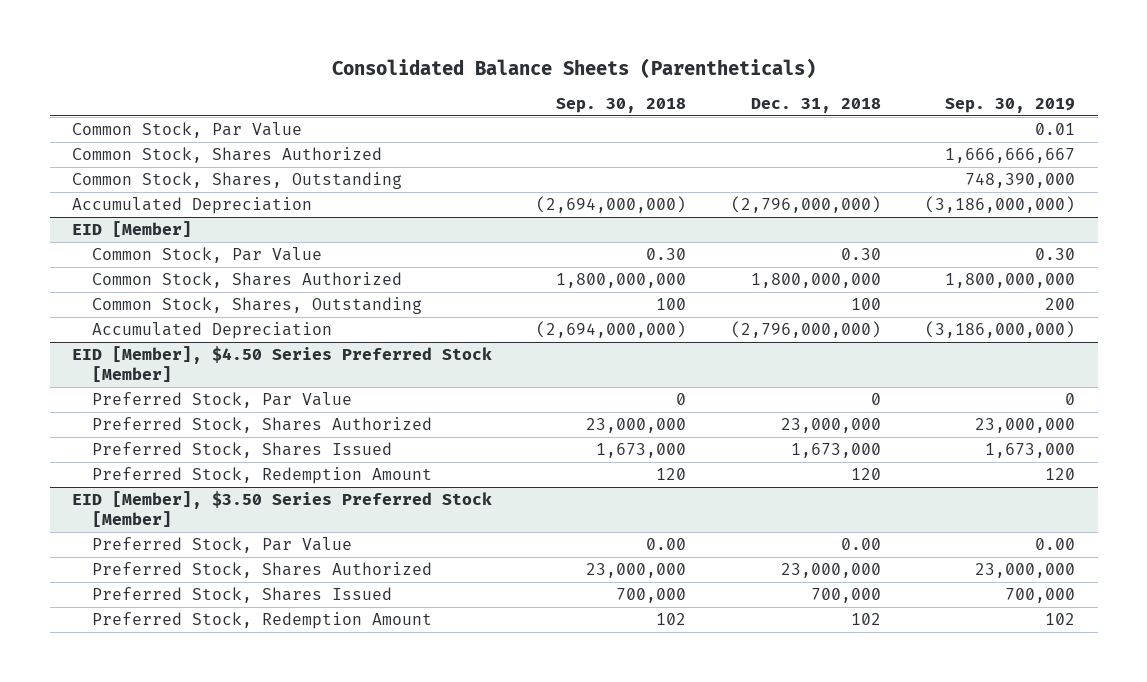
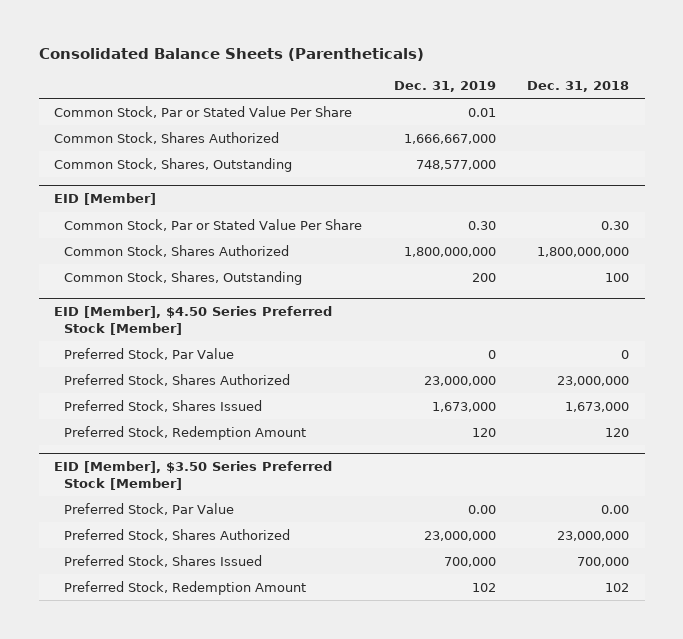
- | Sep. 30, 2018 | Dec. 31, 2018 | Sep. 30, 2019
+ | Dec. 31, 2019 | Dec. 31, 2018
- Common Stock, Par Value | | | 0.01
+ Common Stock, Par or Stated Value Per Share | 0.01 |
- Accumulated Depreciation | (2,694,000,000) | (2,796,000,000) | (3,186,000,000)
@ EID [Member]
- Common Stock, Par Value | 0.30 | 0.30 | 0.30
+ Common Stock, Par or Stated Value Per Share | 0.30 | 0.30
- Accumulated Depreciation | (2,694,000,000) | (2,796,000,000) | (3,186,000,000)

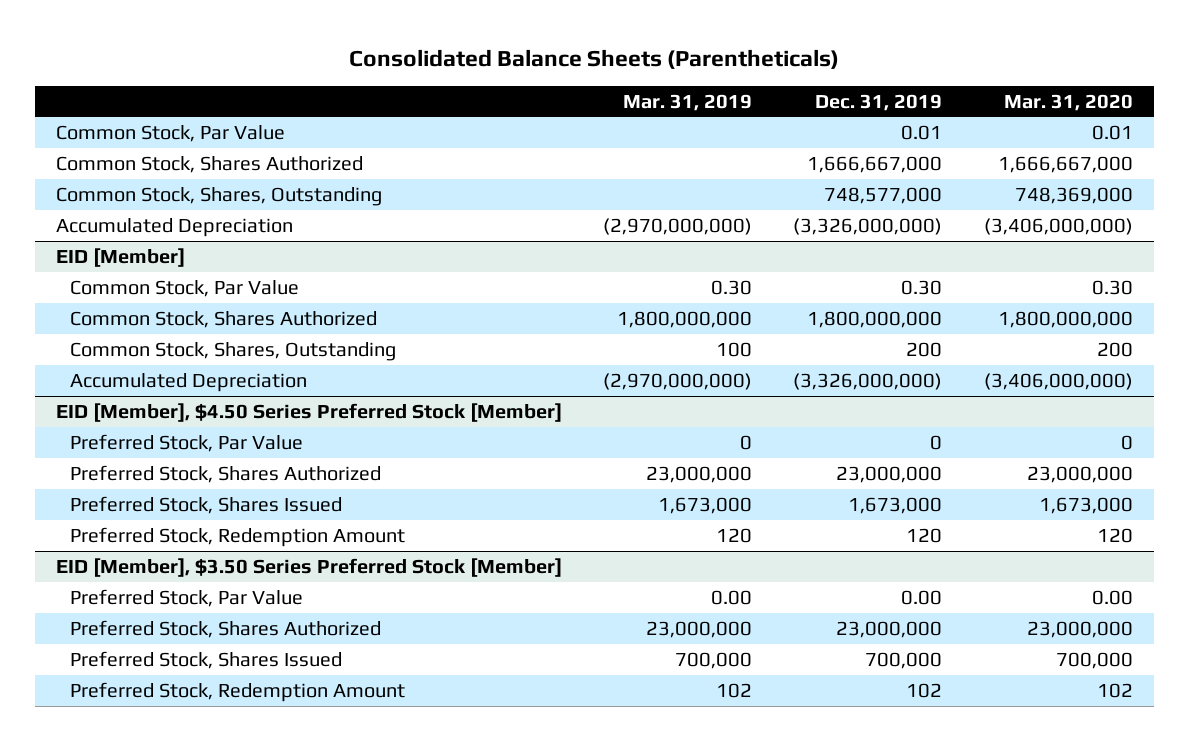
- | Dec. 31, 2019 | Dec. 31, 2018
+ | Mar. 31, 2019 | Dec. 31, 2019 | Mar. 31, 2020
- Common Stock, Par or Stated Value Per Share | 0.01 |
+ Common Stock, Par Value | | 0.01 | 0.01
+ Accumulated Depreciation | (2,970,000,000) | (3,326,000,000) | (3,406,000,000)
@ EID [Member]
- Common Stock, Par or Stated Value Per Share | 0.30 | 0.30
+ Common Stock, Par Value | 0.30 | 0.30 | 0.30
+ Accumulated Depreciation | (2,970,000,000) | (3,326,000,000) | (3,406,000,000)

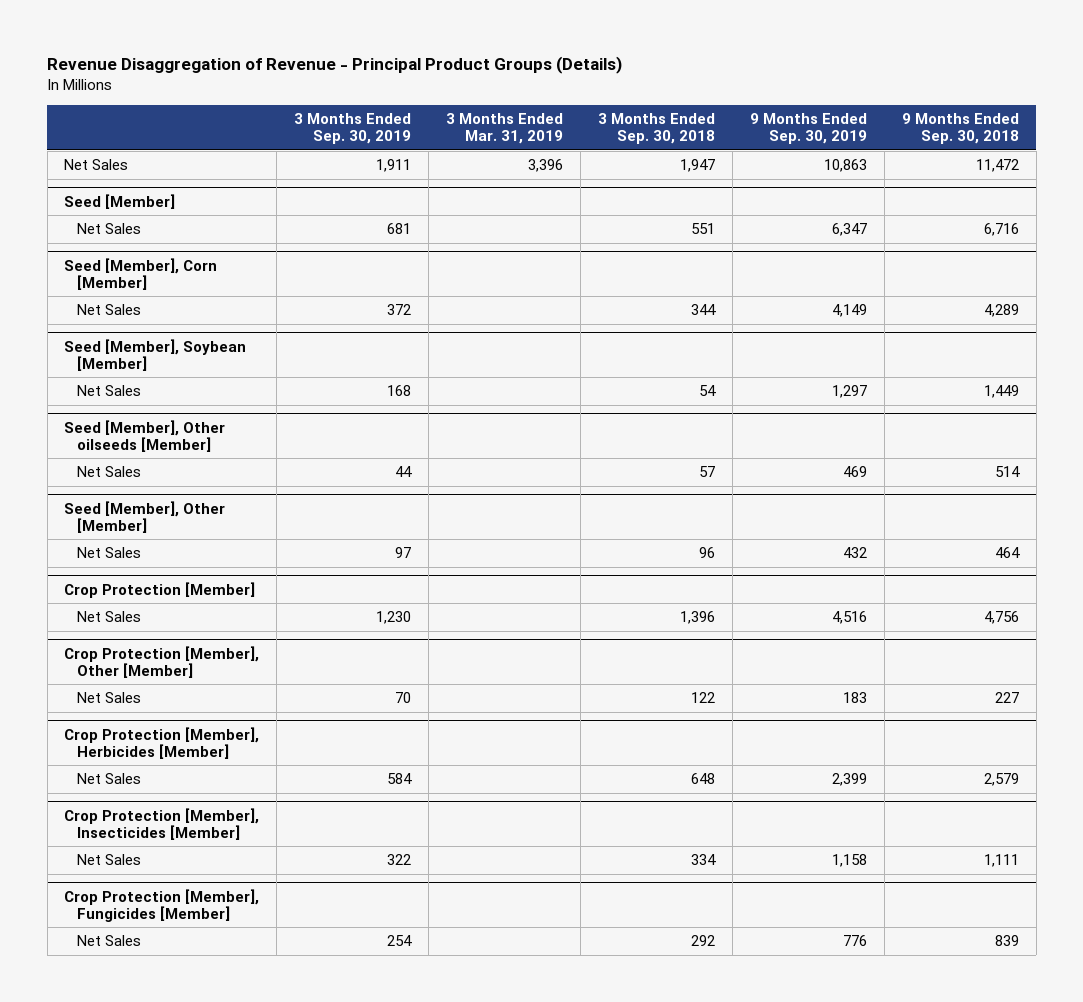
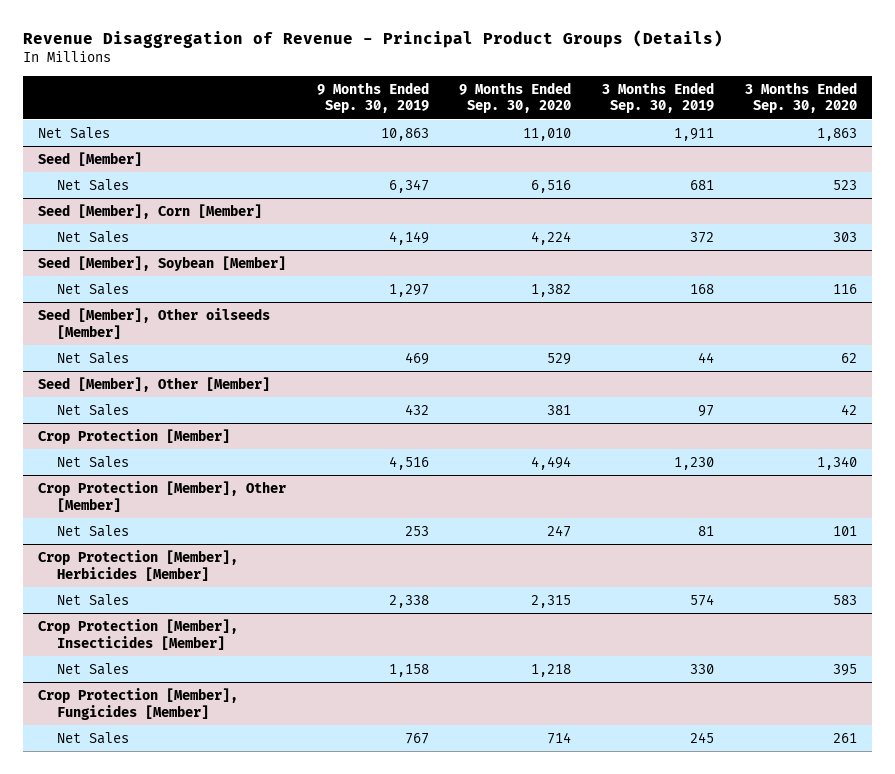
- | 3 Months Ended Sep. 30, 2019 | 3 Months Ended Mar. 31, 2019 | 3 Months Ended Sep. 30, 2018 | 9 Months Ended Sep. 30, 2019 | 9 Months Ended Sep. 30, 2018
+ | 9 Months Ended Sep. 30, 2019 | 9 Months Ended Sep. 30, 2020 | 3 Months Ended Sep. 30, 2019 | 3 Months Ended Sep. 30, 2020
@ Crop Protection [Member], Other [Member]
- Net Sales | 70 | | 122 | 183 | 227
+ Net Sales | 253 | 247 | 81 | 101
@ Crop Protection [Member], Herbicides [Member]
- Net Sales | 584 | | 648 | 2,399 | 2,579
+ Net Sales | 2,338 | 2,315 | 574 | 583
@ Crop Protection [Member], Insecticides [Member]
- Net Sales | 322 | | 334 | 1,158 | 1,111
+ Net Sales | 1,158 | 1,218 | 330 | 395
@ Crop Protection [Member], Fungicides [Member]
- Net Sales | 254 | | 292 | 776 | 839
+ Net Sales | 767 | 714 | 245 | 261

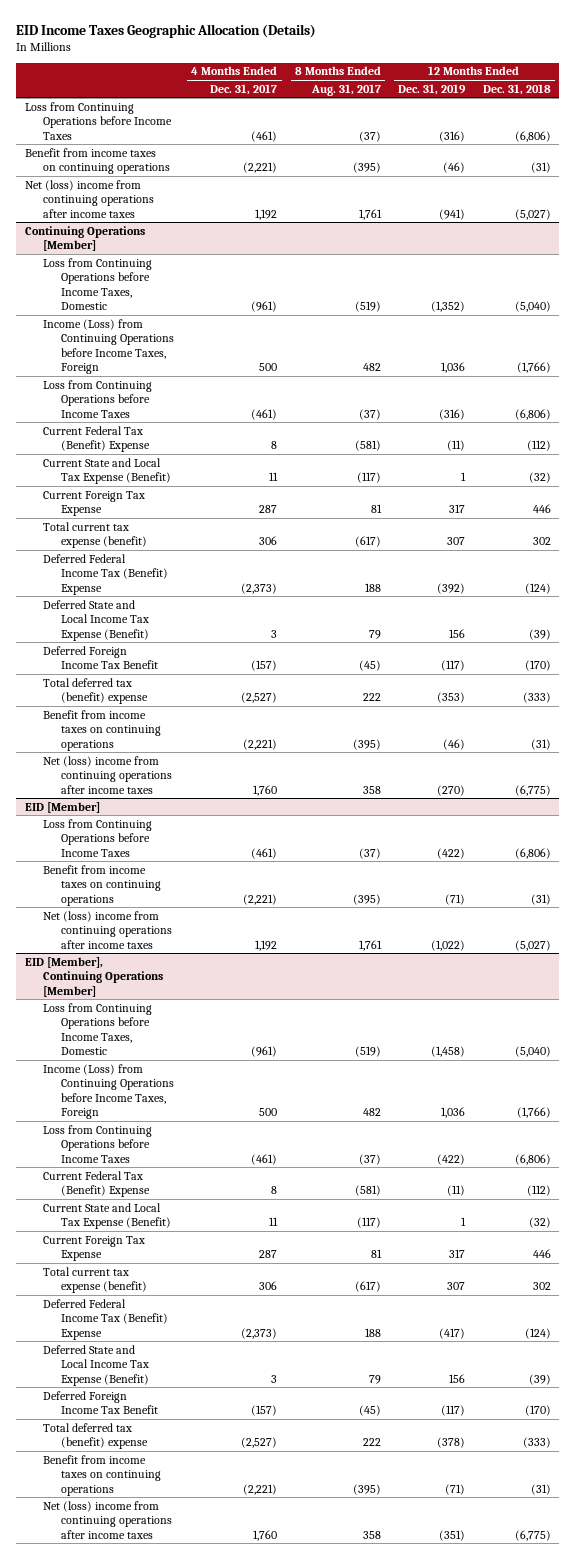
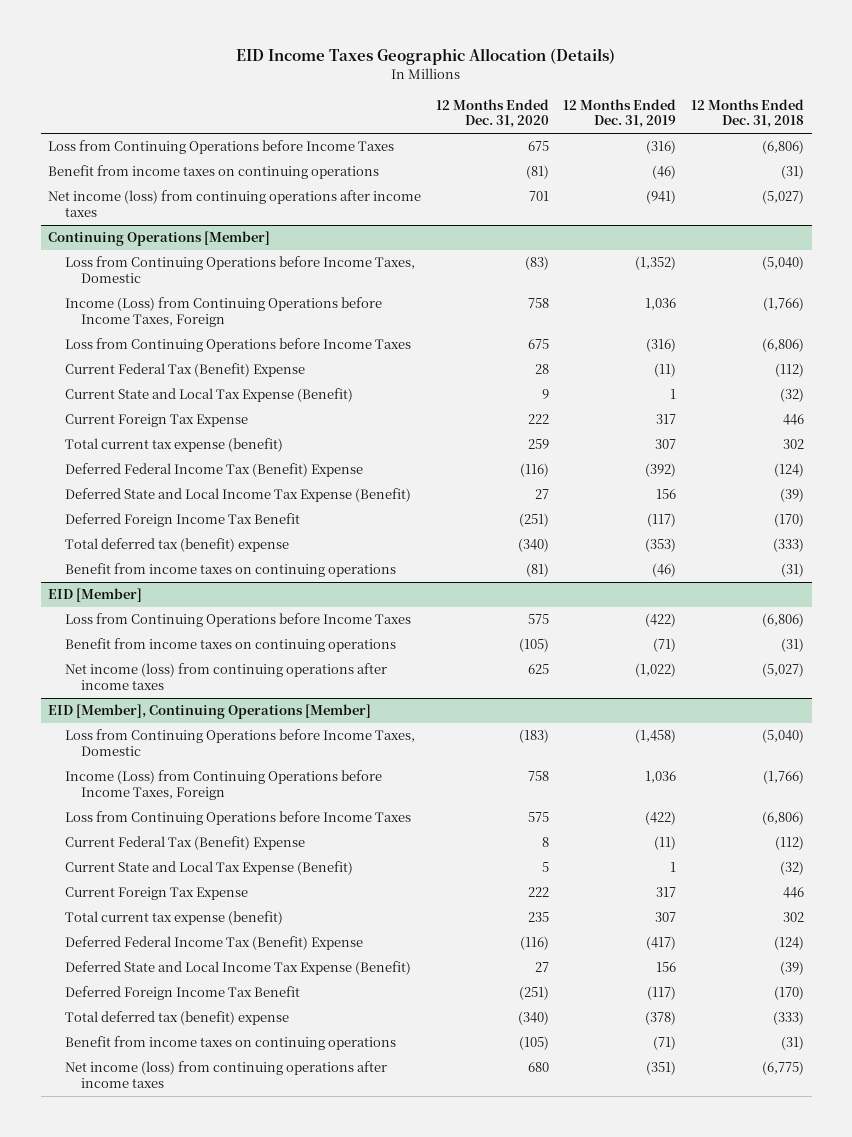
- | 4 Months Ended Dec. 31, 2017 | 8 Months Ended Aug. 31, 2017 | 12 Months Ended Dec. 31, 2019 | 12 Months Ended Dec. 31, 2018
+ | 12 Months Ended Dec. 31, 2020 | 12 Months Ended Dec. 31, 2019 | 12 Months Ended Dec. 31, 2018
- Net (loss) income from continuing operations after income taxes | 1,192 | 1,761 | (941) | (5,027)
+ Net income (loss) from continuing operations after income taxes | 701 | (941) | (5,027)
@ Continuing Operations [Member]
- Net (loss) income from continuing operations after income taxes | 1,760 | 358 | (270) | (6,775)
@ EID [Member]
- Net (loss) income from continuing operations after income taxes | 1,192 | 1,761 | (1,022) | (5,027)
+ Net income (loss) from continuing operations after income taxes | 625 | (1,022) | (5,027)
@ EID [Member], Continuing Operations [Member]
- Net (loss) income from continuing operations after income taxes | 1,760 | 358 | (351) | (6,775)
+ Net income (loss) from continuing operations after income taxes | 680 | (351) | (6,775)

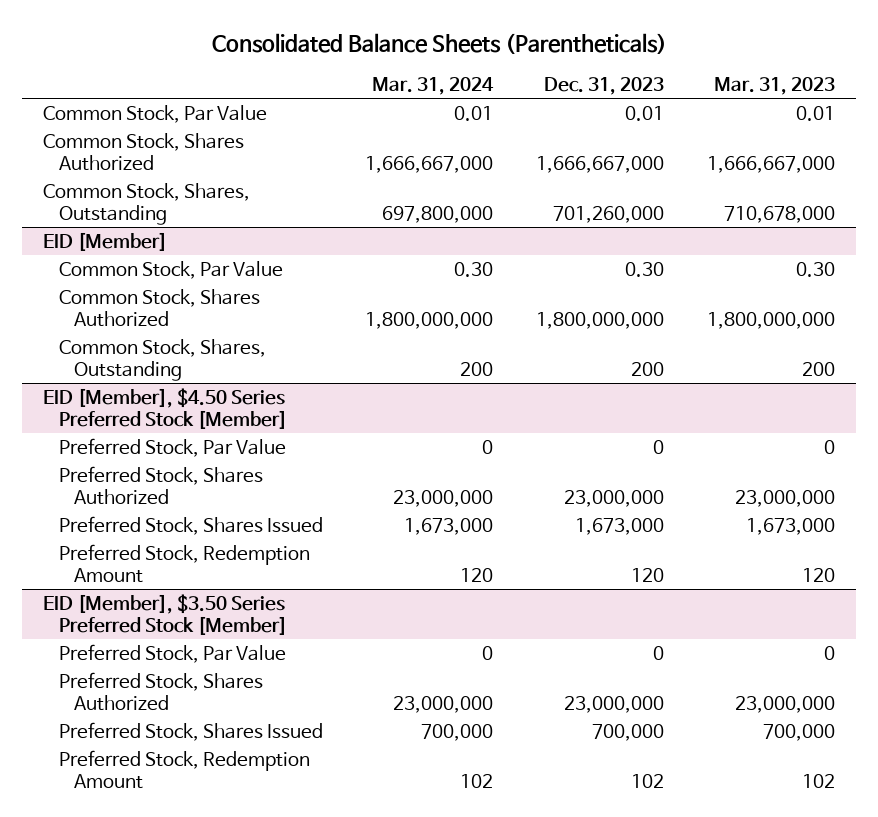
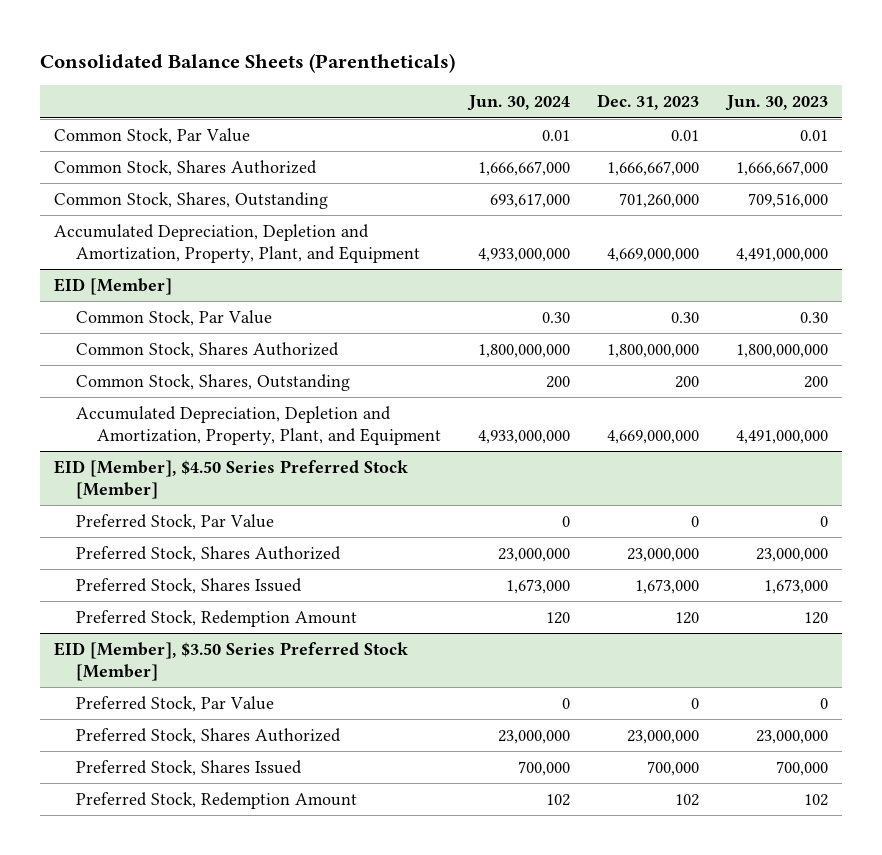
- | Mar. 31, 2024 | Dec. 31, 2023 | Mar. 31, 2023
+ | Jun. 30, 2024 | Dec. 31, 2023 | Jun. 30, 2023
+ Accumulated Depreciation, Depletion and Amortization, Property, Plant, and Equipment | 4,933,000,000 | 4,669,000,000 | 4,491,000,000
@ EID [Member]
+ Accumulated Depreciation, Depletion and Amortization, Property, Plant, and Equipment | 4,933,000,000 | 4,669,000,000 | 4,491,000,000

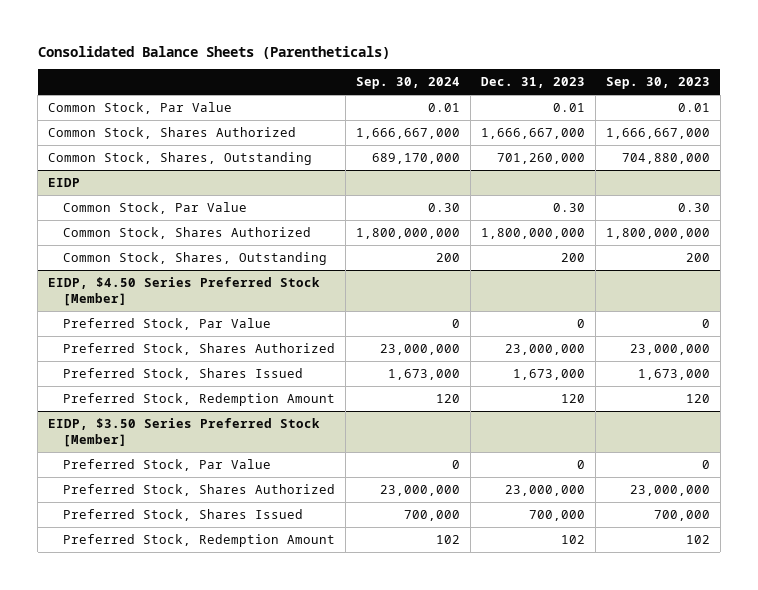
- | Jun. 30, 2024 | Dec. 31, 2023 | Jun. 30, 2023
+ | Sep. 30, 2024 | Dec. 31, 2023 | Sep. 30, 2023
- Accumulated Depreciation, Depletion and Amortization, Property, Plant, and Equipment | 4,933,000,000 | 4,669,000,000 | 4,491,000,000
- EID [Member]
+ EIDP
- Accumulated Depreciation, Depletion and Amortization, Property, Plant, and Equipment | 4,933,000,000 | 4,669,000,000 | 4,491,000,000
- EID [Member], $4.50 Series Preferred Stock [Member]
+ EIDP, $4.50 Series Preferred Stock [Member]
- EID [Member], $3.50 Series Preferred Stock [Member]
+ EIDP, $3.50 Series Preferred Stock [Member]

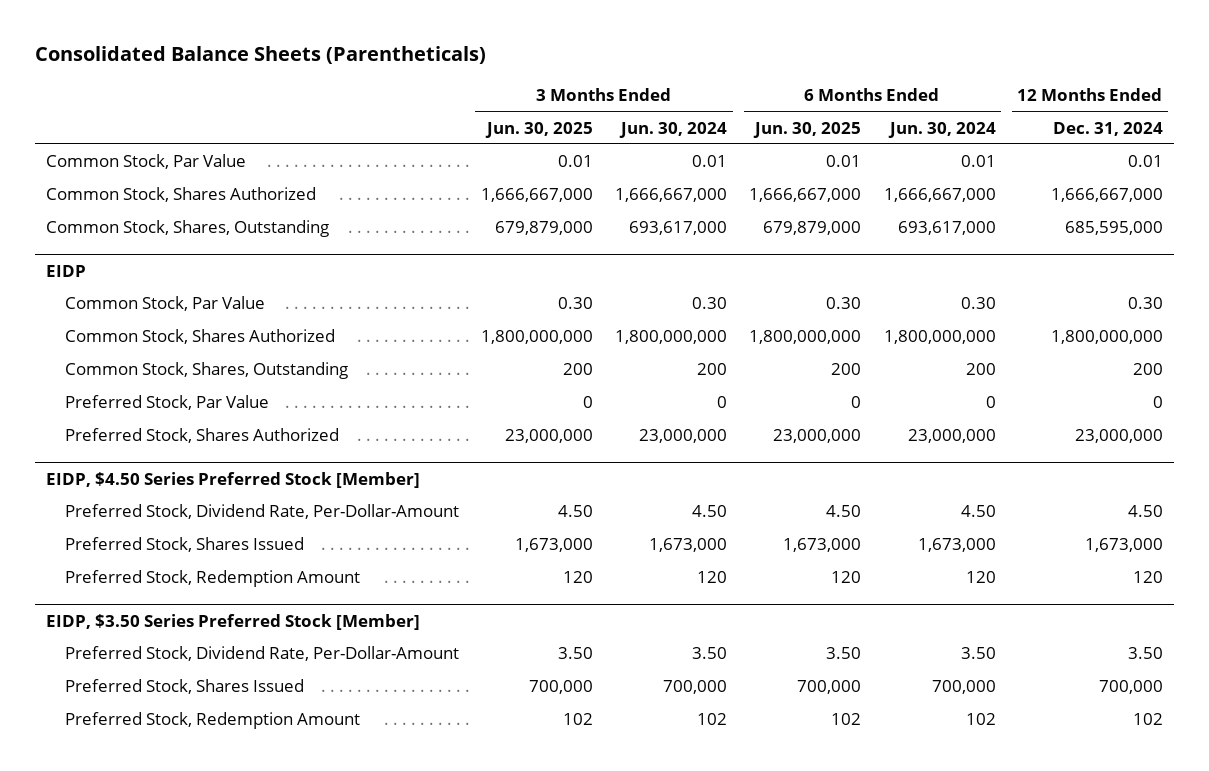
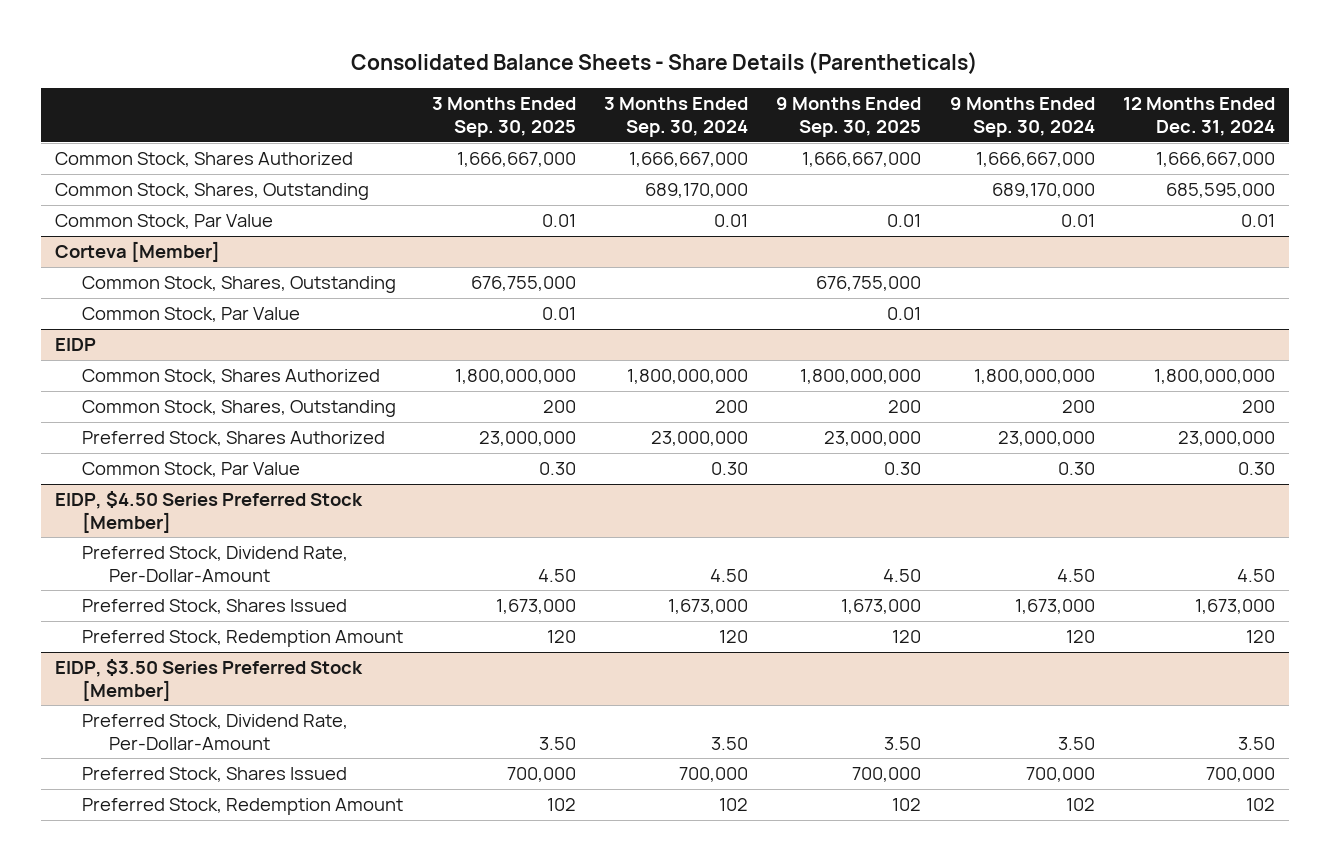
- Consolidated Balance Sheets (Parentheticals)
+ Consolidated Balance Sheets - Share Details (Parentheticals)
- | 3 Months Ended Jun. 30, 2025 | 3 Months Ended Jun. 30, 2024 | 6 Months Ended Jun. 30, 2025 | 6 Months Ended Jun. 30, 2024 | 12 Months Ended Dec. 31, 2024
+ | 3 Months Ended Sep. 30, 2025 | 3 Months Ended Sep. 30, 2024 | 9 Months Ended Sep. 30, 2025 | 9 Months Ended Sep. 30, 2024 | 12 Months Ended Dec. 31, 2024
moved down: Common Stock, Par Value | 0.01 | 0.01 | 0.01 | 0.01 | 0.01
+ Corteva [Member]
+ Common Stock, Shares, Outstanding | 676,755,000 | | 676,755,000 | |
+ Common Stock, Par Value | 0.01 | | 0.01 | |
@ EIDP
- Preferred Stock, Par Value | 0 | 0 | 0 | 0 | 0
moved down: Common Stock, Par Value | 0.30 | 0.30 | 0.30 | 0.30 | 0.30

